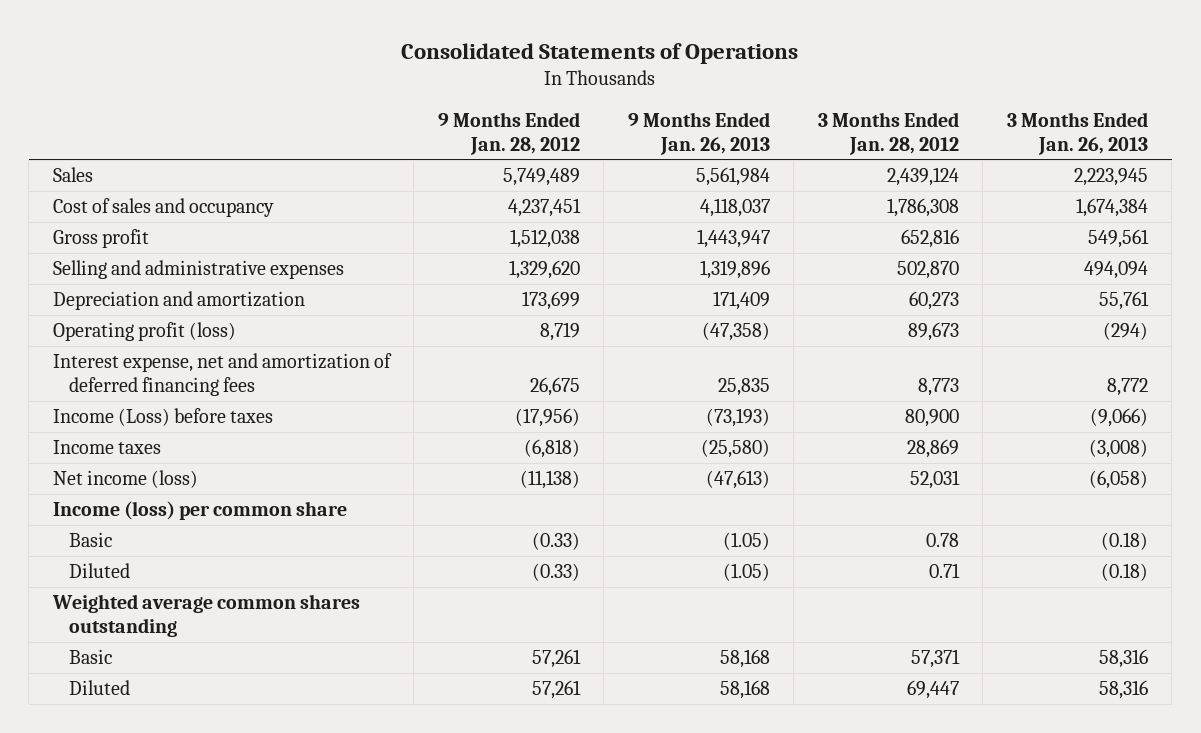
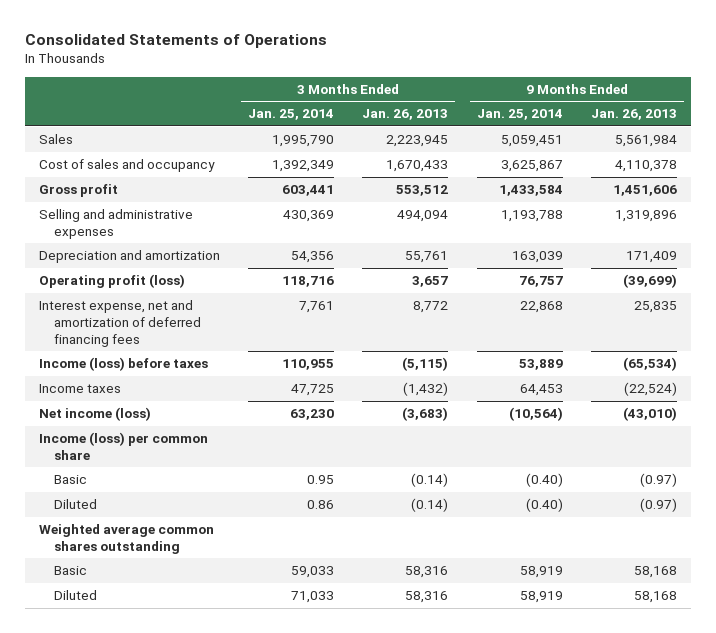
- | 9 Months Ended Jan. 28, 2012 | 9 Months Ended Jan. 26, 2013 | 3 Months Ended Jan. 28, 2012 | 3 Months Ended Jan. 26, 2013
+ | 3 Months Ended Jan. 25, 2014 | 3 Months Ended Jan. 26, 2013 | 9 Months Ended Jan. 25, 2014 | 9 Months Ended Jan. 26, 2013
- Cost of sales and occupancy | 4,237,451 | 4,118,037 | 1,786,308 | 1,674,384
- Gross profit | 1,512,038 | 1,443,947 | 652,816 | 549,561
+ Cost of sales and occupancy | 1,392,349 | 1,670,433 | 3,625,867 | 4,110,378
+ Gross profit | 603,441 | 553,512 | 1,433,584 | 1,451,606
- Operating profit (loss) | 8,719 | (47,358) | 89,673 | (294)
+ Operating profit (loss) | 118,716 | 3,657 | 76,757 | (39,699)
- Income (Loss) before taxes | (17,956) | (73,193) | 80,900 | (9,066)
- Income taxes | (6,818) | (25,580) | 28,869 | (3,008)
- Net income (loss) | (11,138) | (47,613) | 52,031 | (6,058)
+ Income (loss) before taxes | 110,955 | (5,115) | 53,889 | (65,534)
+ Income taxes | 47,725 | (1,432) | 64,453 | (22,524)
+ Net income (loss) | 63,230 | (3,683) | (10,564) | (43,010)
- Basic | (0.33) | (1.05) | 0.78 | (0.18)
- Diluted | (0.33) | (1.05) | 0.71 | (0.18)
+ Basic | 0.95 | (0.14) | (0.40) | (0.97)
+ Diluted | 0.86 | (0.14) | (0.40) | (0.97)

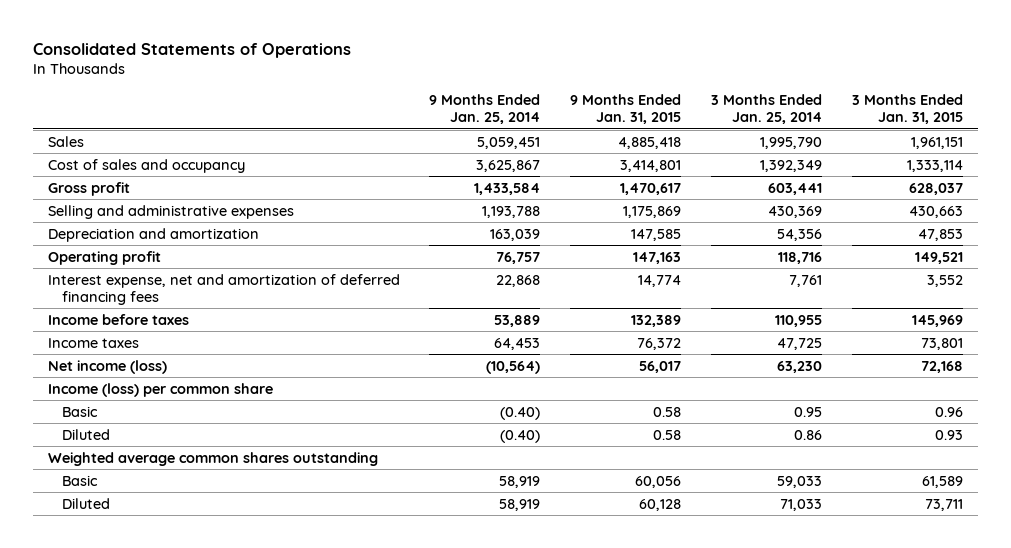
- | 3 Months Ended Jan. 25, 2014 | 3 Months Ended Jan. 26, 2013 | 9 Months Ended Jan. 25, 2014 | 9 Months Ended Jan. 26, 2013
+ | 9 Months Ended Jan. 25, 2014 | 9 Months Ended Jan. 31, 2015 | 3 Months Ended Jan. 25, 2014 | 3 Months Ended Jan. 31, 2015
- Operating profit (loss) | 118,716 | 3,657 | 76,757 | (39,699)
+ Operating profit | 76,757 | 147,163 | 118,716 | 149,521
- Income (loss) before taxes | 110,955 | (5,115) | 53,889 | (65,534)
+ Income before taxes | 53,889 | 132,389 | 110,955 | 145,969

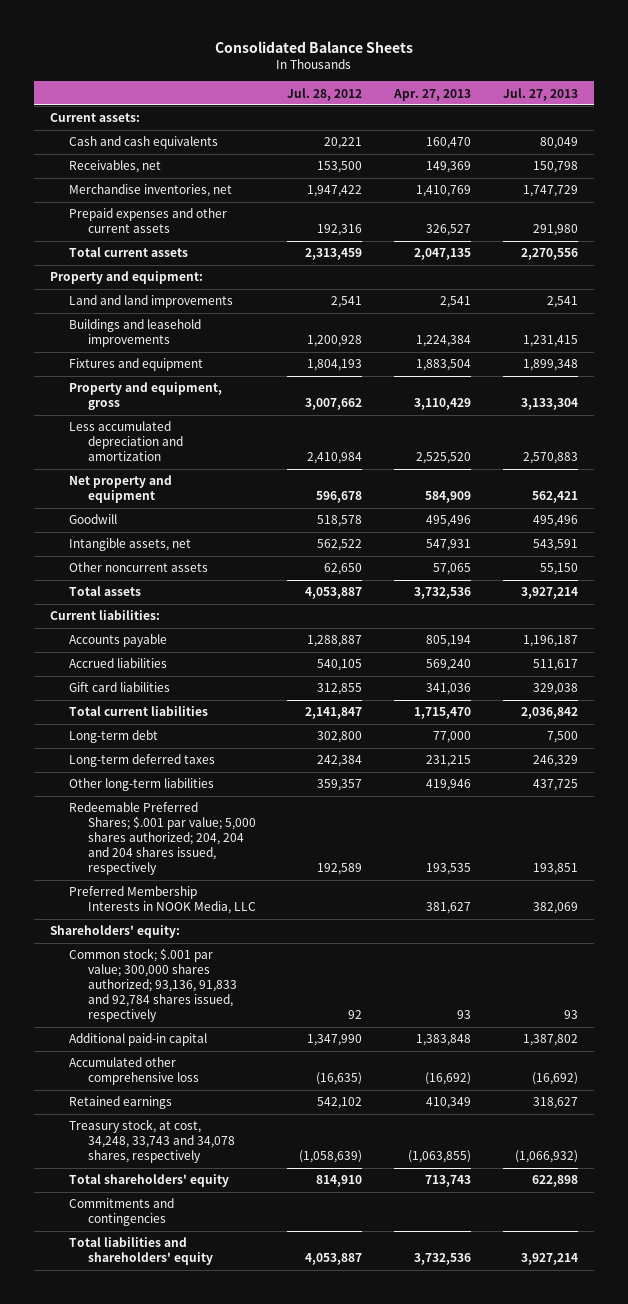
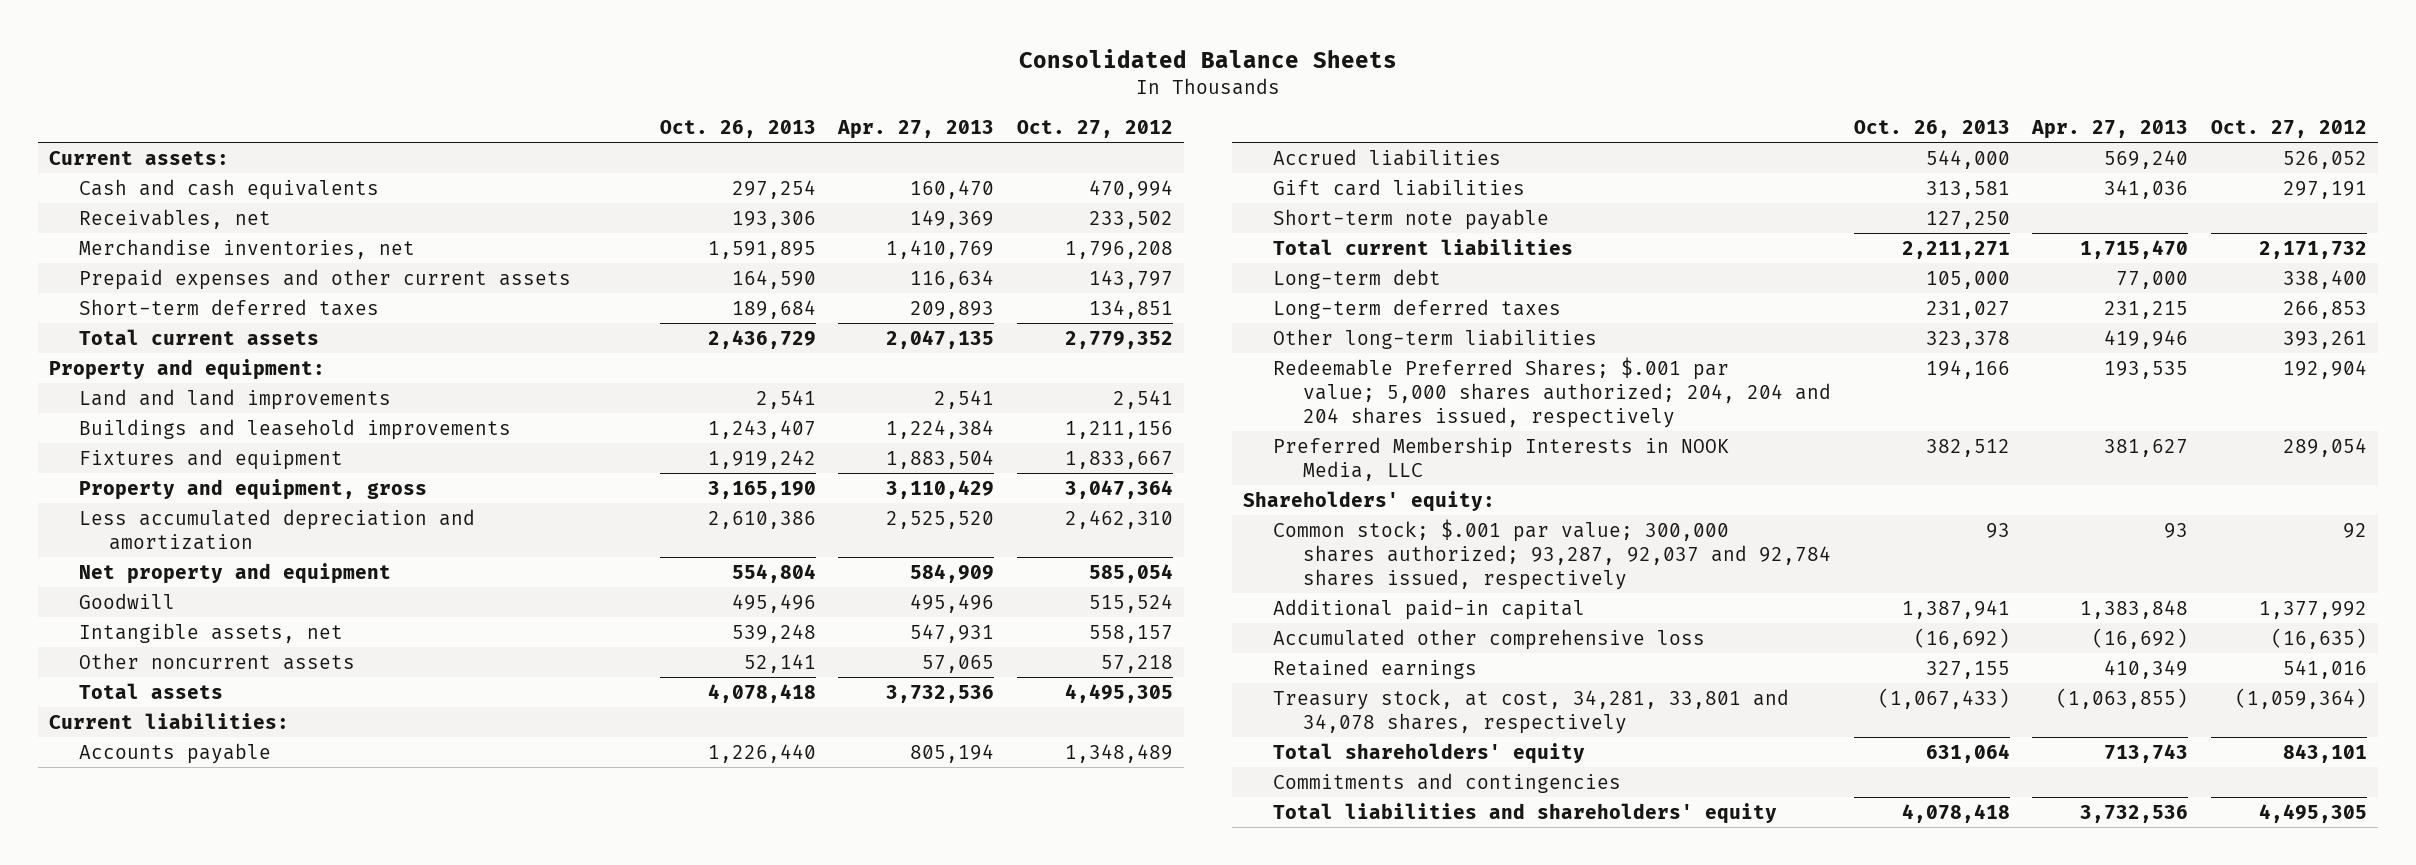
- | Jul. 28, 2012 | Apr. 27, 2013 | Jul. 27, 2013
+ | Oct. 26, 2013 | Apr. 27, 2013 | Oct. 27, 2012
- Prepaid expenses and other current assets | 192,316 | 326,527 | 291,980
+ Prepaid expenses and other current assets | 164,590 | 116,634 | 143,797
+ Short-term deferred taxes | 189,684 | 209,893 | 134,851
+ Short-term note payable | 127,250 | |
- Common stock; $.001 par value; 300,000 shares authorized; 93,136, 91,833 and 92,784 shares issued, respectively | 92 | 93 | 93
+ Common stock; $.001 par value; 300,000 shares authorized; 93,287, 92,037 and 92,784 shares issued, respectively | 93 | 93 | 92
- Treasury stock, at cost, 34,248, 33,743 and 34,078 shares, respectively | (1,058,639) | (1,063,855) | (1,066,932)
+ Treasury stock, at cost, 34,281, 33,801 and 34,078 shares, respectively | (1,067,433) | (1,063,855) | (1,059,364)

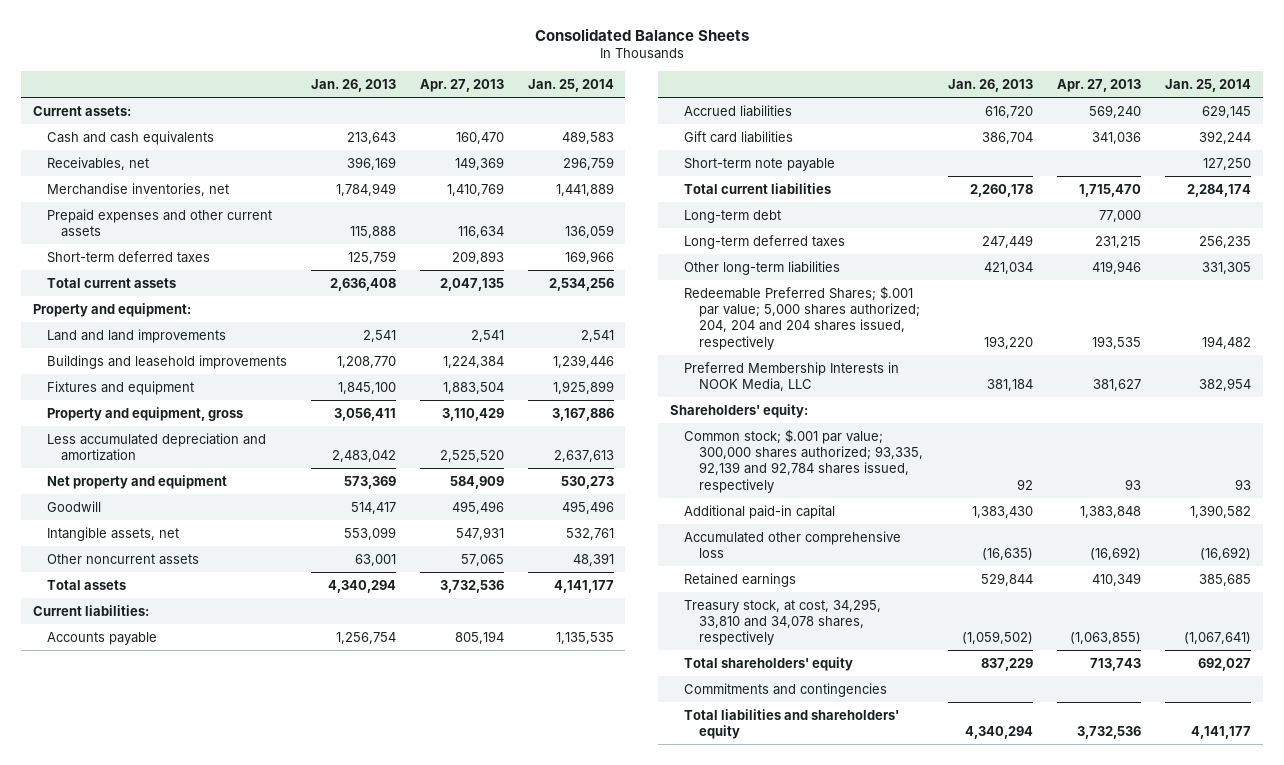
- | Oct. 26, 2013 | Apr. 27, 2013 | Oct. 27, 2012
+ | Jan. 26, 2013 | Apr. 27, 2013 | Jan. 25, 2014
- Common stock; $.001 par value; 300,000 shares authorized; 93,287, 92,037 and 92,784 shares issued, respectively | 93 | 93 | 92
+ Common stock; $.001 par value; 300,000 shares authorized; 93,335, 92,139 and 92,784 shares issued, respectively | 92 | 93 | 93
- Treasury stock, at cost, 34,281, 33,801 and 34,078 shares, respectively | (1,067,433) | (1,063,855) | (1,059,364)
+ Treasury stock, at cost, 34,295, 33,810 and 34,078 shares, respectively | (1,059,502) | (1,063,855) | (1,067,641)

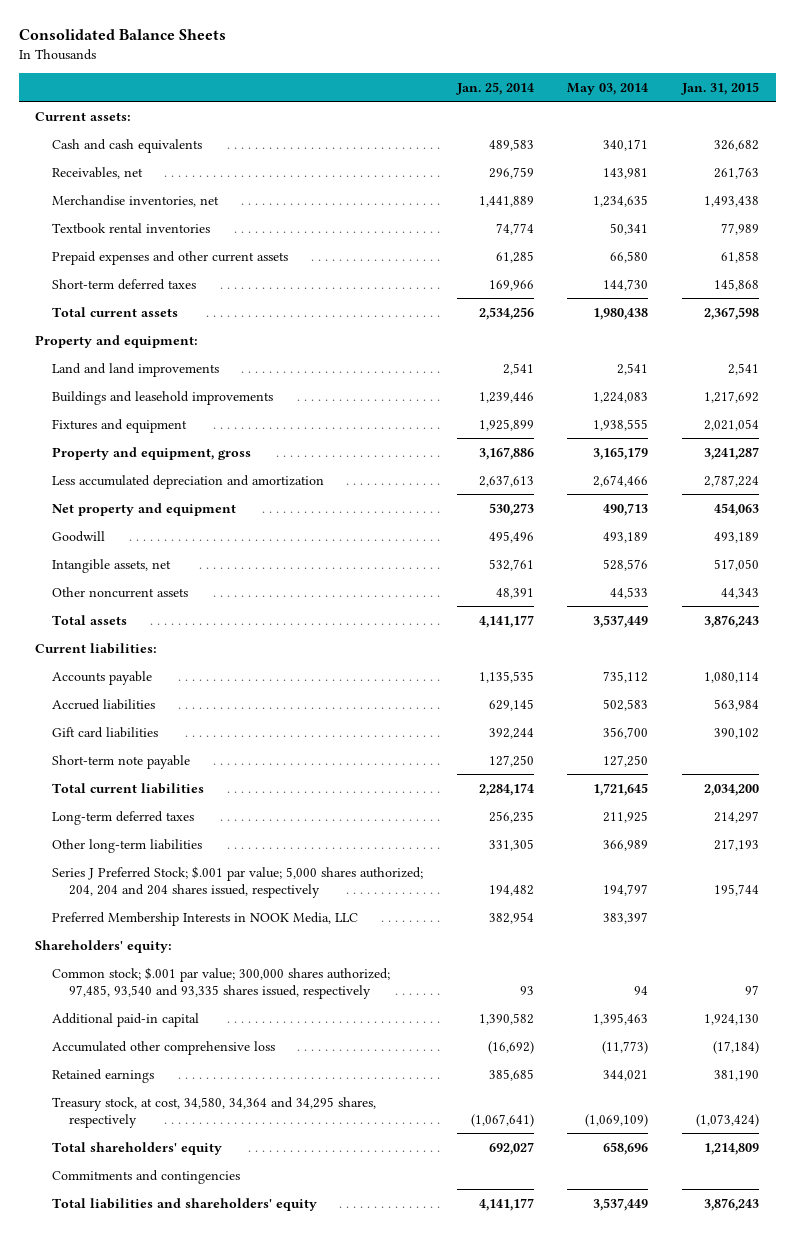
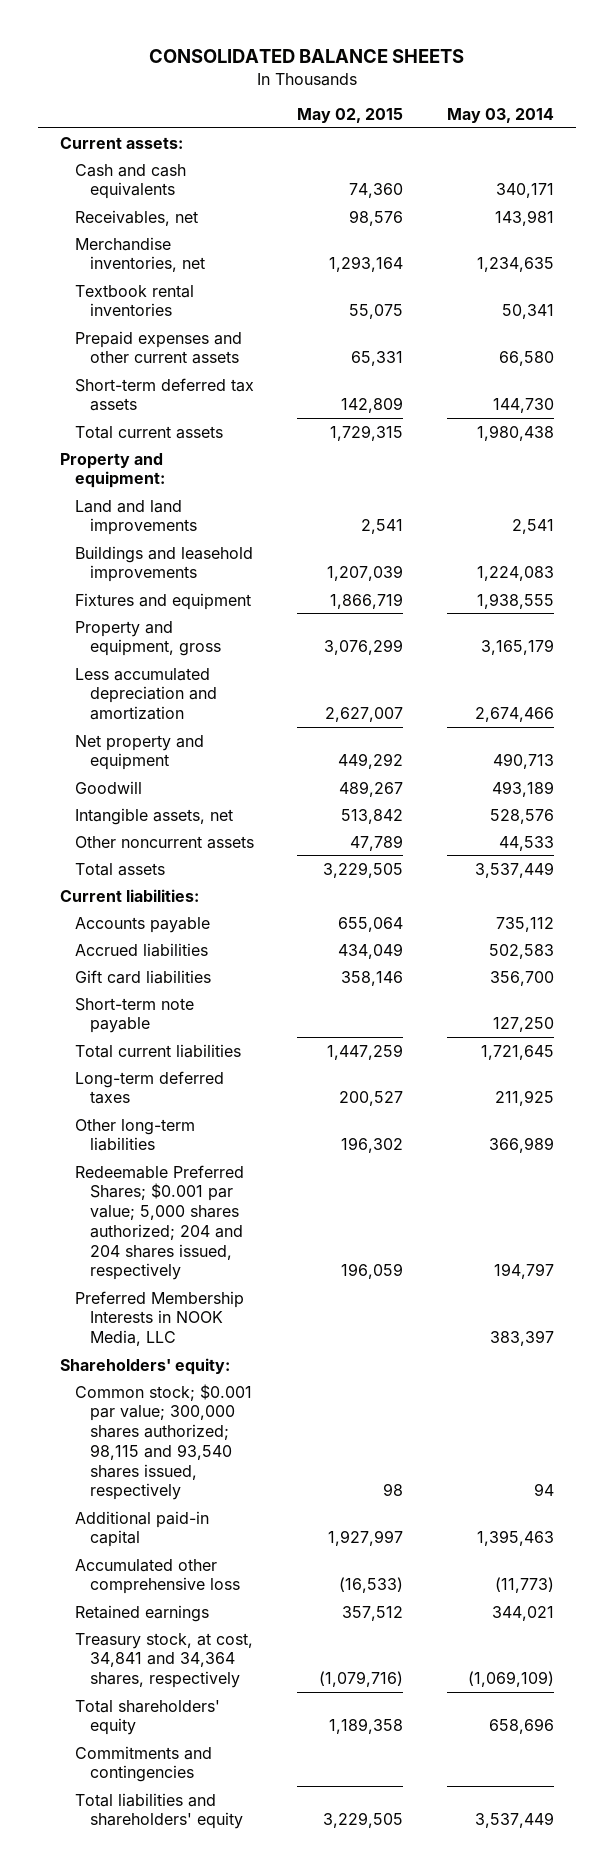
- Consolidated Balance Sheets
+ CONSOLIDATED BALANCE SHEETS
- | Jan. 25, 2014 | May 03, 2014 | Jan. 31, 2015
+ | May 02, 2015 | May 03, 2014
- Short-term deferred taxes | 169,966 | 144,730 | 145,868
+ Short-term deferred tax assets | 142,809 | 144,730
- Series J Preferred Stock; $.001 par value; 5,000 shares authorized; 204, 204 and 204 shares issued, respectively | 194,482 | 194,797 | 195,744
+ Redeemable Preferred Shares; $0.001 par value; 5,000 shares authorized; 204 and 204 shares issued, respectively | 196,059 | 194,797
- Common stock; $.001 par value; 300,000 shares authorized; 97,485, 93,540 and 93,335 shares issued, respectively | 93 | 94 | 97
+ Common stock; $0.001 par value; 300,000 shares authorized; 98,115 and 93,540 shares issued, respectively | 98 | 94
- Treasury stock, at cost, 34,580, 34,364 and 34,295 shares, respectively | (1,067,641) | (1,069,109) | (1,073,424)
+ Treasury stock, at cost, 34,841 and 34,364 shares, respectively | (1,079,716) | (1,069,109)

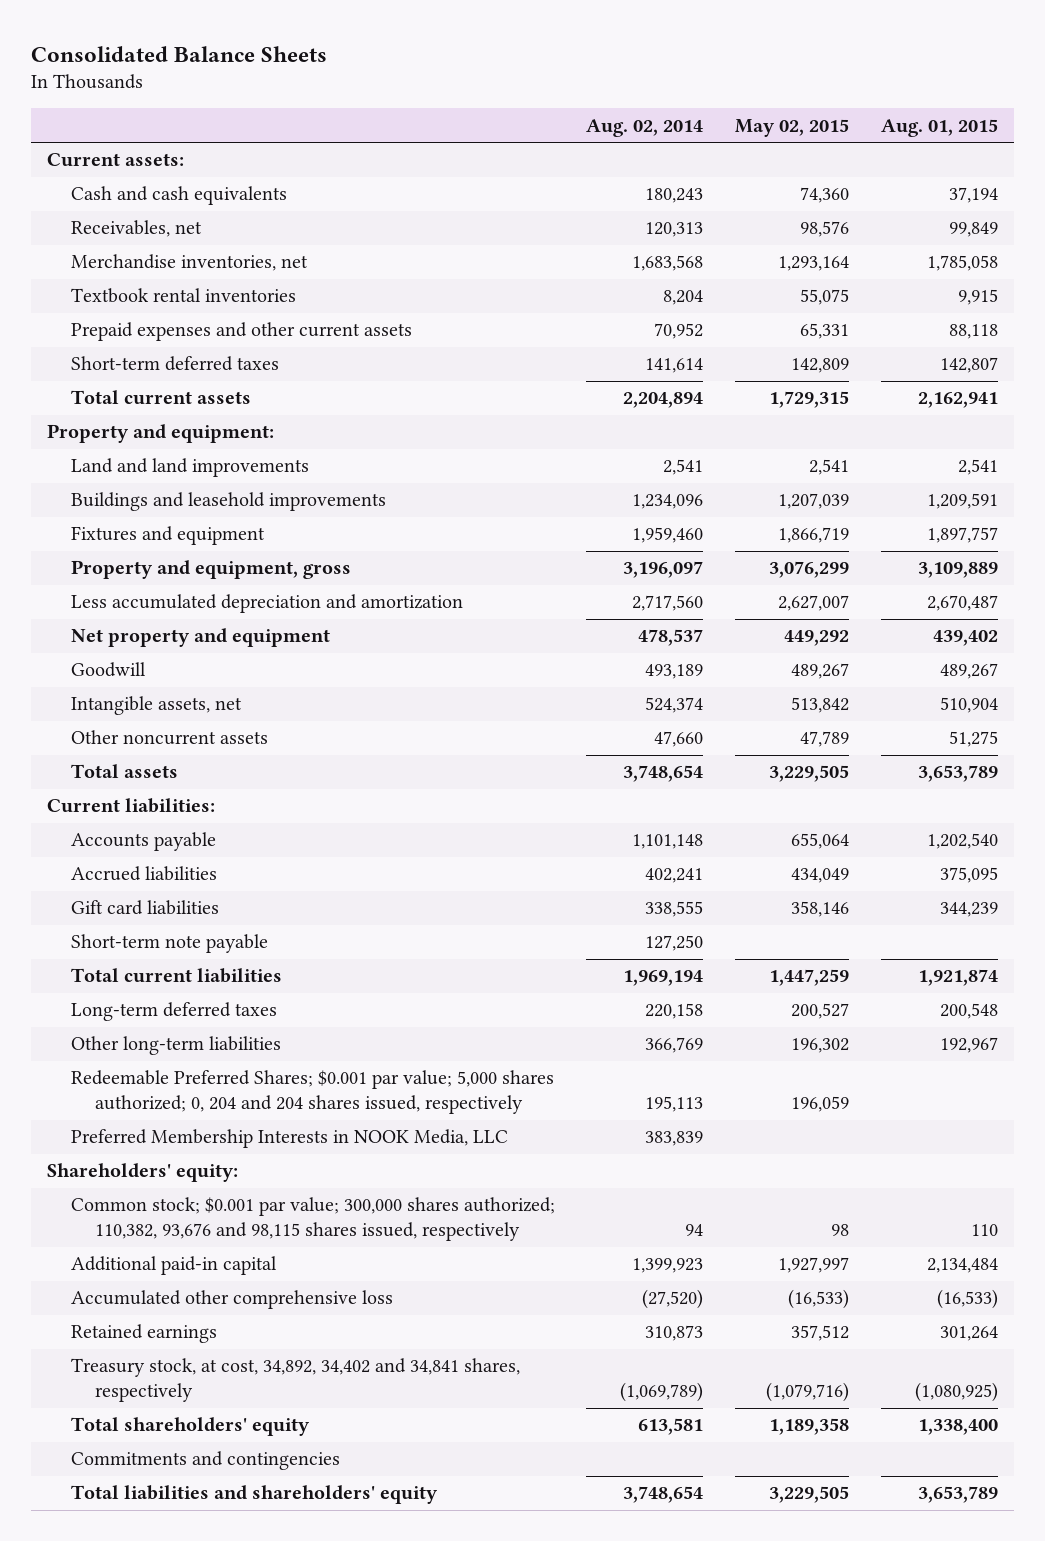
- CONSOLIDATED BALANCE SHEETS
+ Consolidated Balance Sheets
- | May 02, 2015 | May 03, 2014
+ | Aug. 02, 2014 | May 02, 2015 | Aug. 01, 2015
- Short-term deferred tax assets | 142,809 | 144,730
+ Short-term deferred taxes | 141,614 | 142,809 | 142,807
- Redeemable Preferred Shares; $0.001 par value; 5,000 shares authorized; 204 and 204 shares issued, respectively | 196,059 | 194,797
+ Redeemable Preferred Shares; $0.001 par value; 5,000 shares authorized; 0, 204 and 204 shares issued, respectively | 195,113 | 196,059 |
- Common stock; $0.001 par value; 300,000 shares authorized; 98,115 and 93,540 shares issued, respectively | 98 | 94
+ Common stock; $0.001 par value; 300,000 shares authorized; 110,382, 93,676 and 98,115 shares issued, respectively | 94 | 98 | 110
- Treasury stock, at cost, 34,841 and 34,364 shares, respectively | (1,079,716) | (1,069,109)
+ Treasury stock, at cost, 34,892, 34,402 and 34,841 shares, respectively | (1,069,789) | (1,079,716) | (1,080,925)

